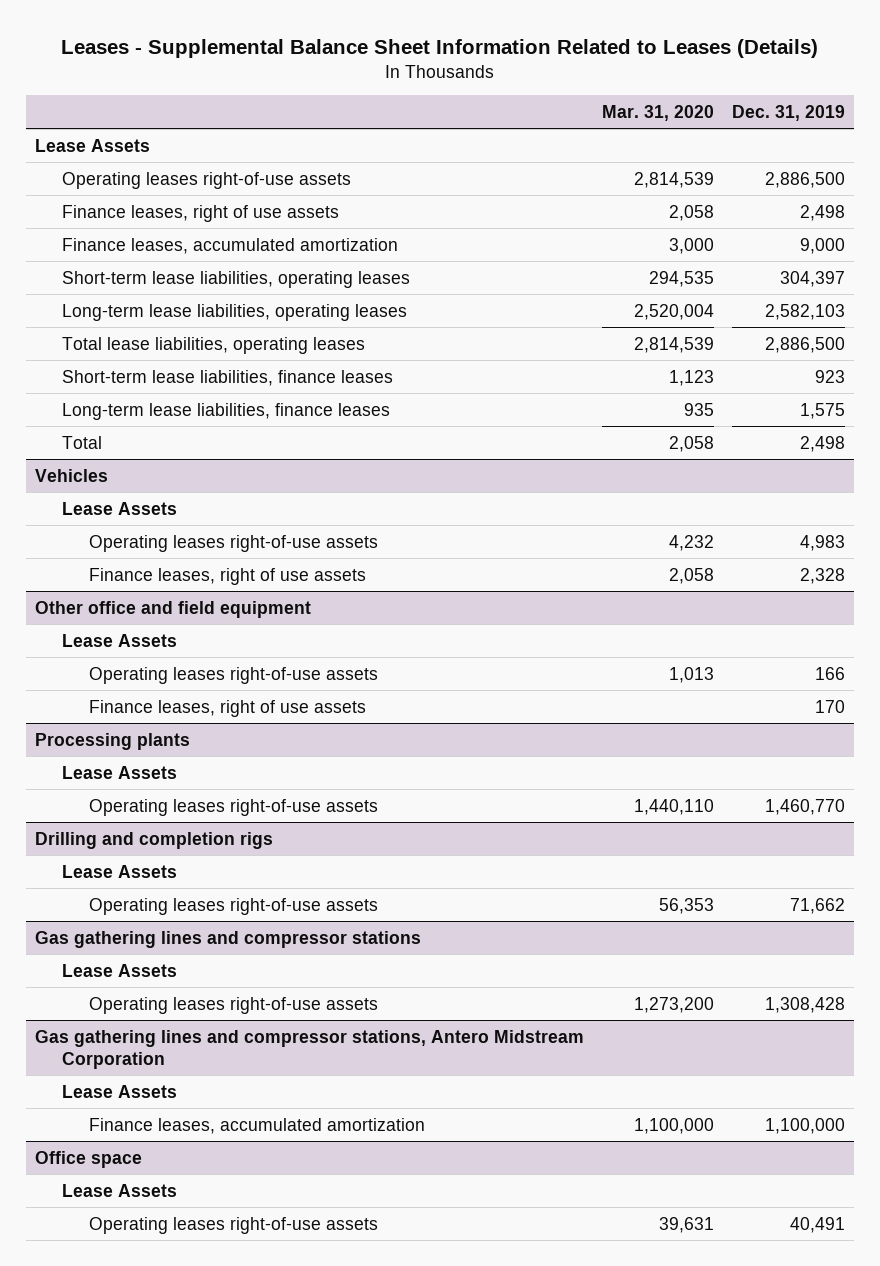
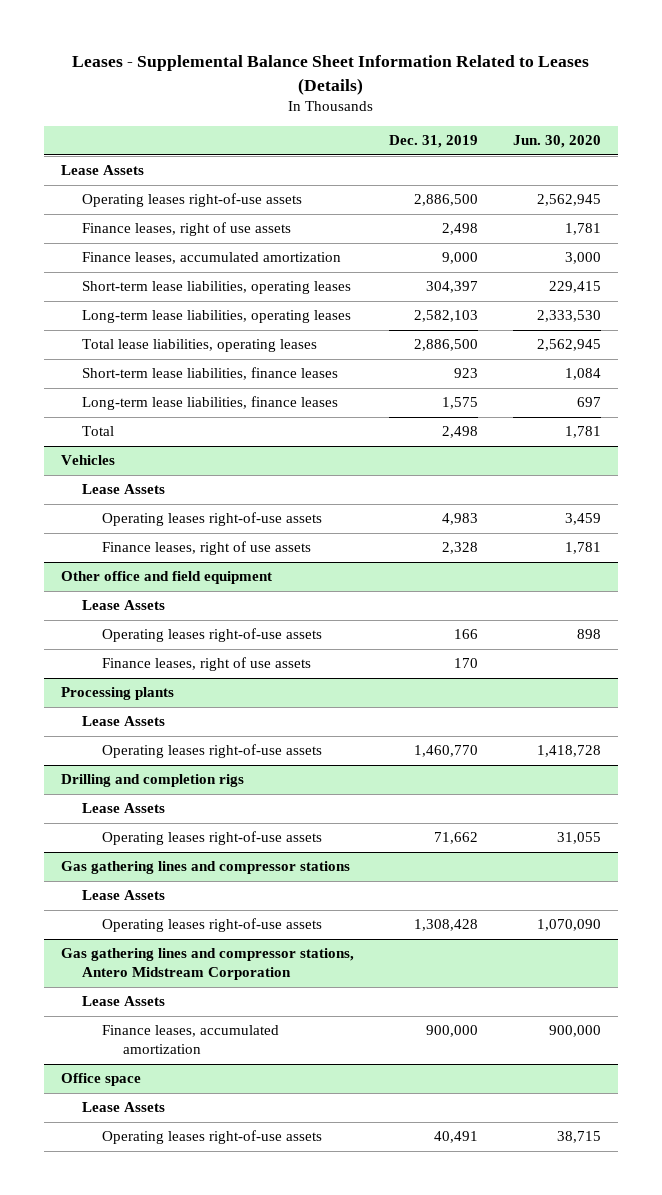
- | Mar. 31, 2020 | Dec. 31, 2019
+ | Dec. 31, 2019 | Jun. 30, 2020
@ Gas gathering lines and compressor stations, Antero Midstream Corporation
- Finance leases, accumulated amortization | 1,100,000 | 1,100,000
+ Finance leases, accumulated amortization | 900,000 | 900,000

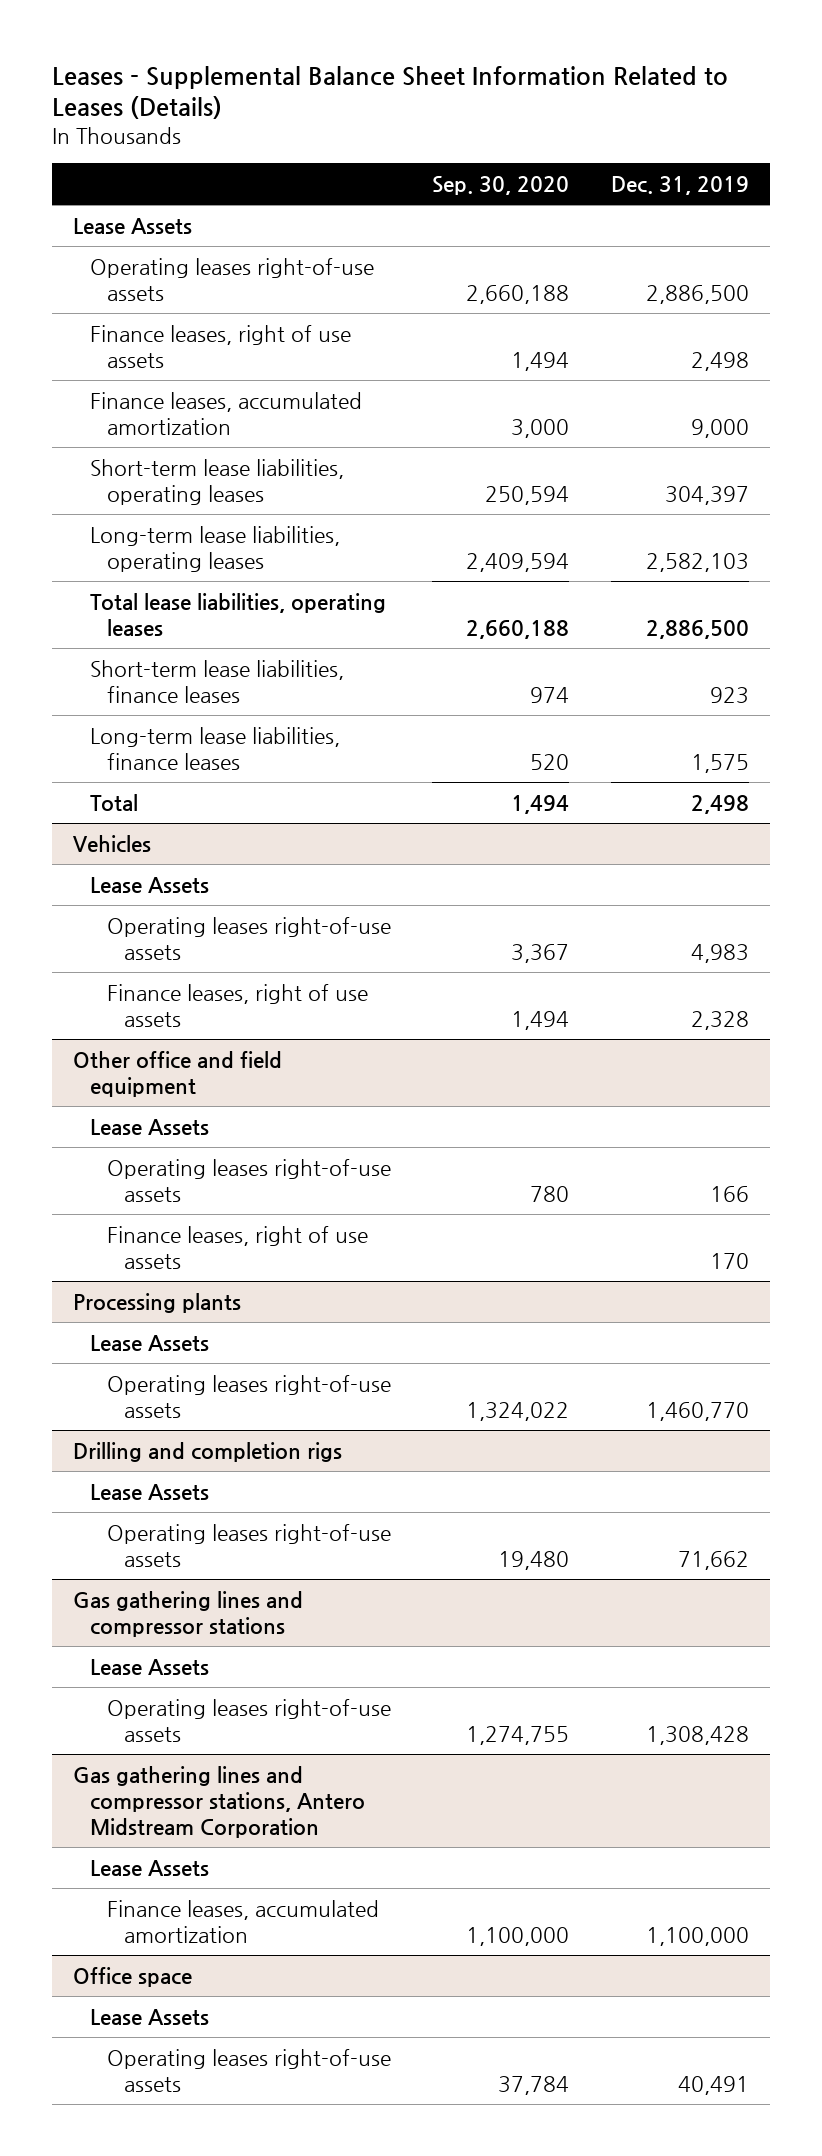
- | Dec. 31, 2019 | Jun. 30, 2020
+ | Sep. 30, 2020 | Dec. 31, 2019
@ Gas gathering lines and compressor stations, Antero Midstream Corporation
- Finance leases, accumulated amortization | 900,000 | 900,000
+ Finance leases, accumulated amortization | 1,100,000 | 1,100,000

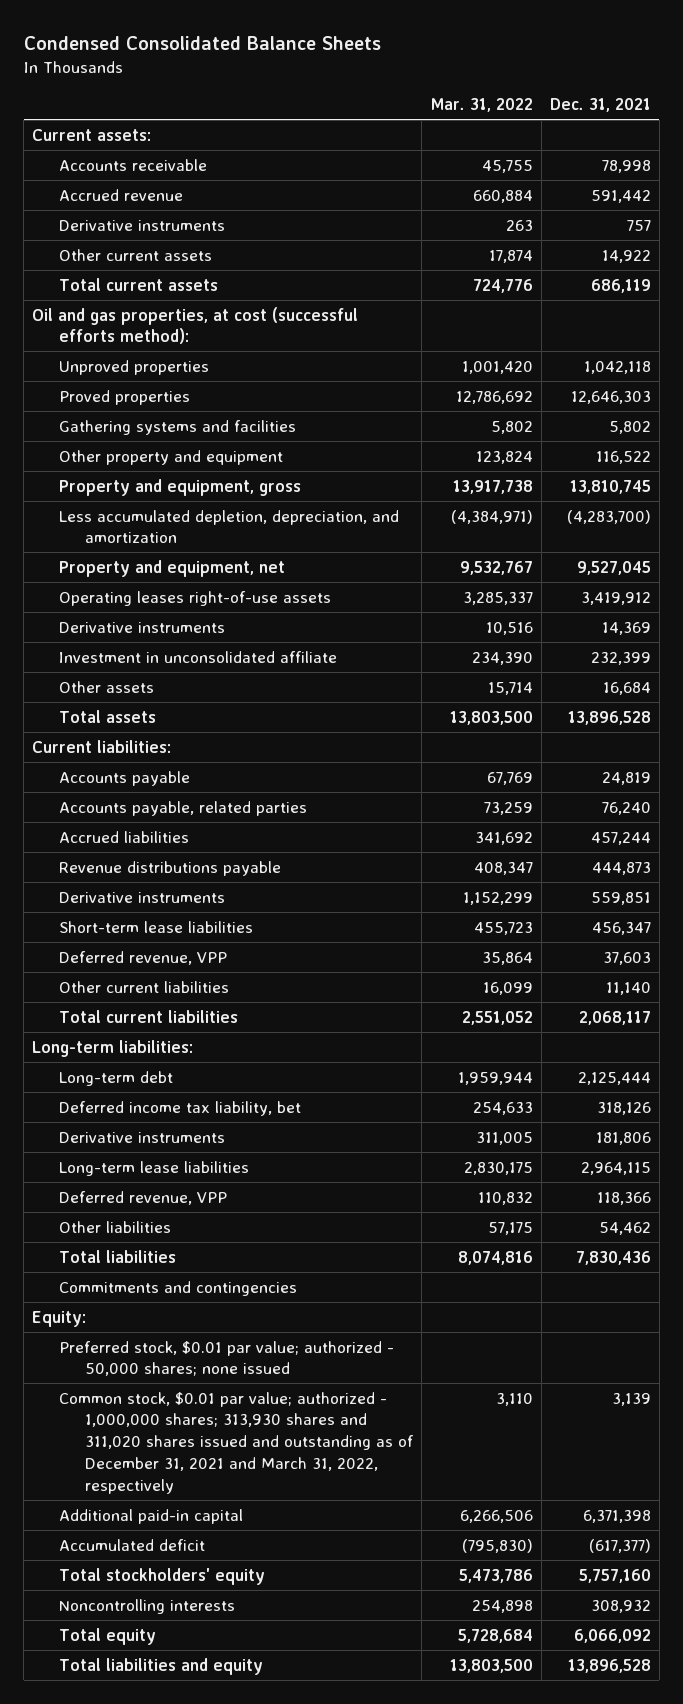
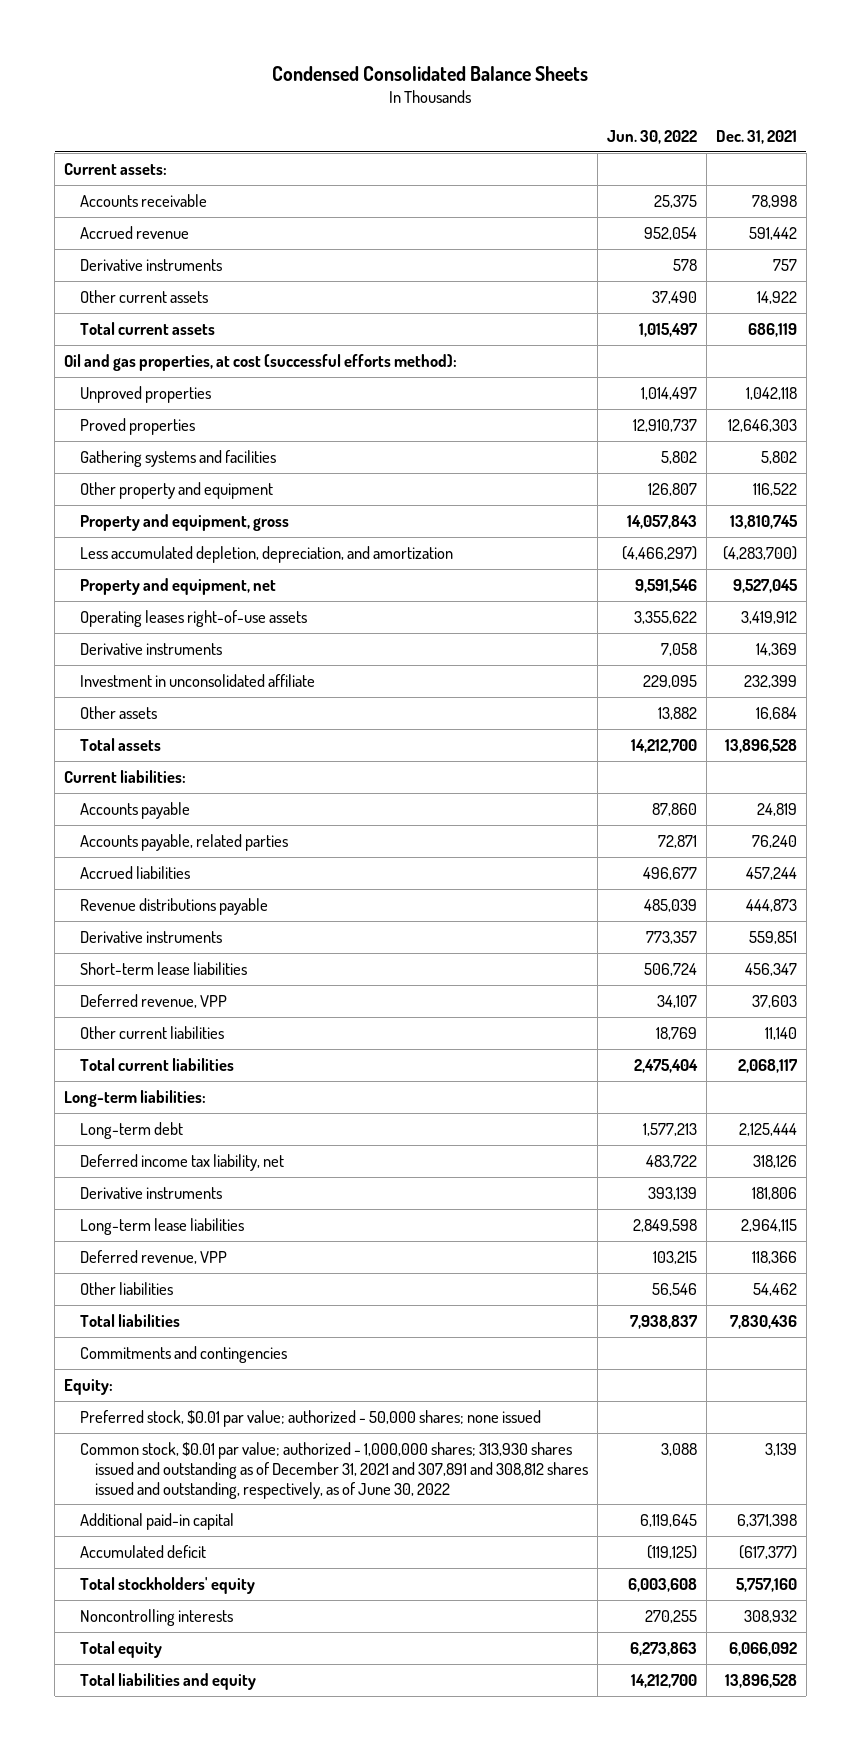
- | Mar. 31, 2022 | Dec. 31, 2021
+ | Jun. 30, 2022 | Dec. 31, 2021
- Deferred income tax liability, bet | 254,633 | 318,126
+ Deferred income tax liability, net | 483,722 | 318,126
- Common stock, $0.01 par value; authorized - 1,000,000 shares; 313,930 shares and 311,020 shares issued and outstanding as of December 31, 2021 and March 31, 2022, respectively | 3,110 | 3,139
+ Common stock, $0.01 par value; authorized - 1,000,000 shares; 313,930 shares issued and outstanding as of December 31, 2021 and 307,891 and 308,812 shares issued and outstanding, respectively, as of June 30, 2022 | 3,088 | 3,139

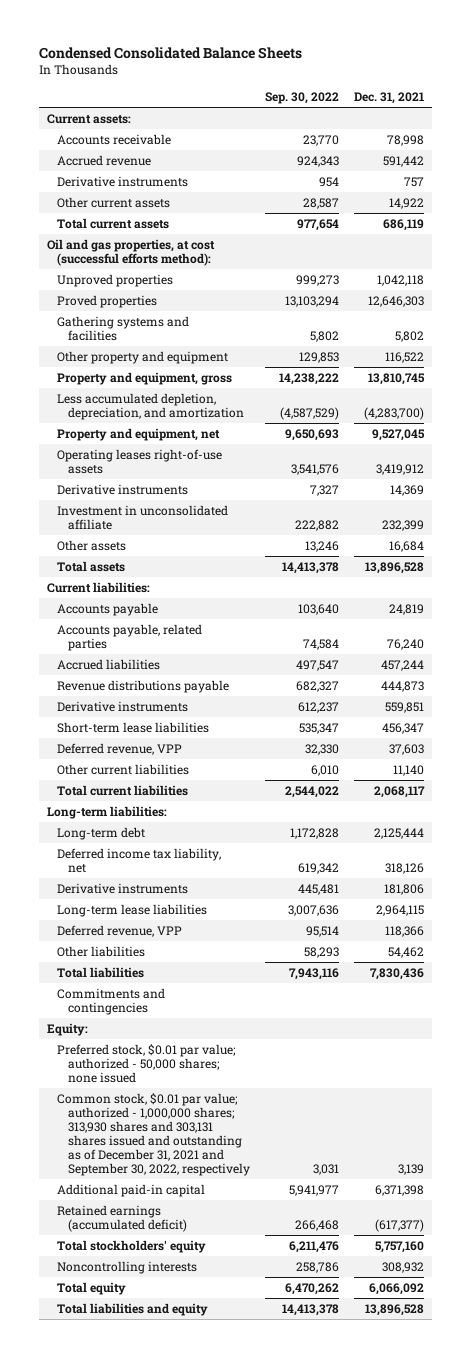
- | Jun. 30, 2022 | Dec. 31, 2021
+ | Sep. 30, 2022 | Dec. 31, 2021
- Common stock, $0.01 par value; authorized - 1,000,000 shares; 313,930 shares issued and outstanding as of December 31, 2021 and 307,891 and 308,812 shares issued and outstanding, respectively, as of June 30, 2022 | 3,088 | 3,139
+ Common stock, $0.01 par value; authorized - 1,000,000 shares; 313,930 shares and 303,131 shares issued and outstanding as of December 31, 2021 and September 30, 2022, respectively | 3,031 | 3,139
- Accumulated deficit | (119,125) | (617,377)
+ Retained earnings (accumulated deficit) | 266,468 | (617,377)

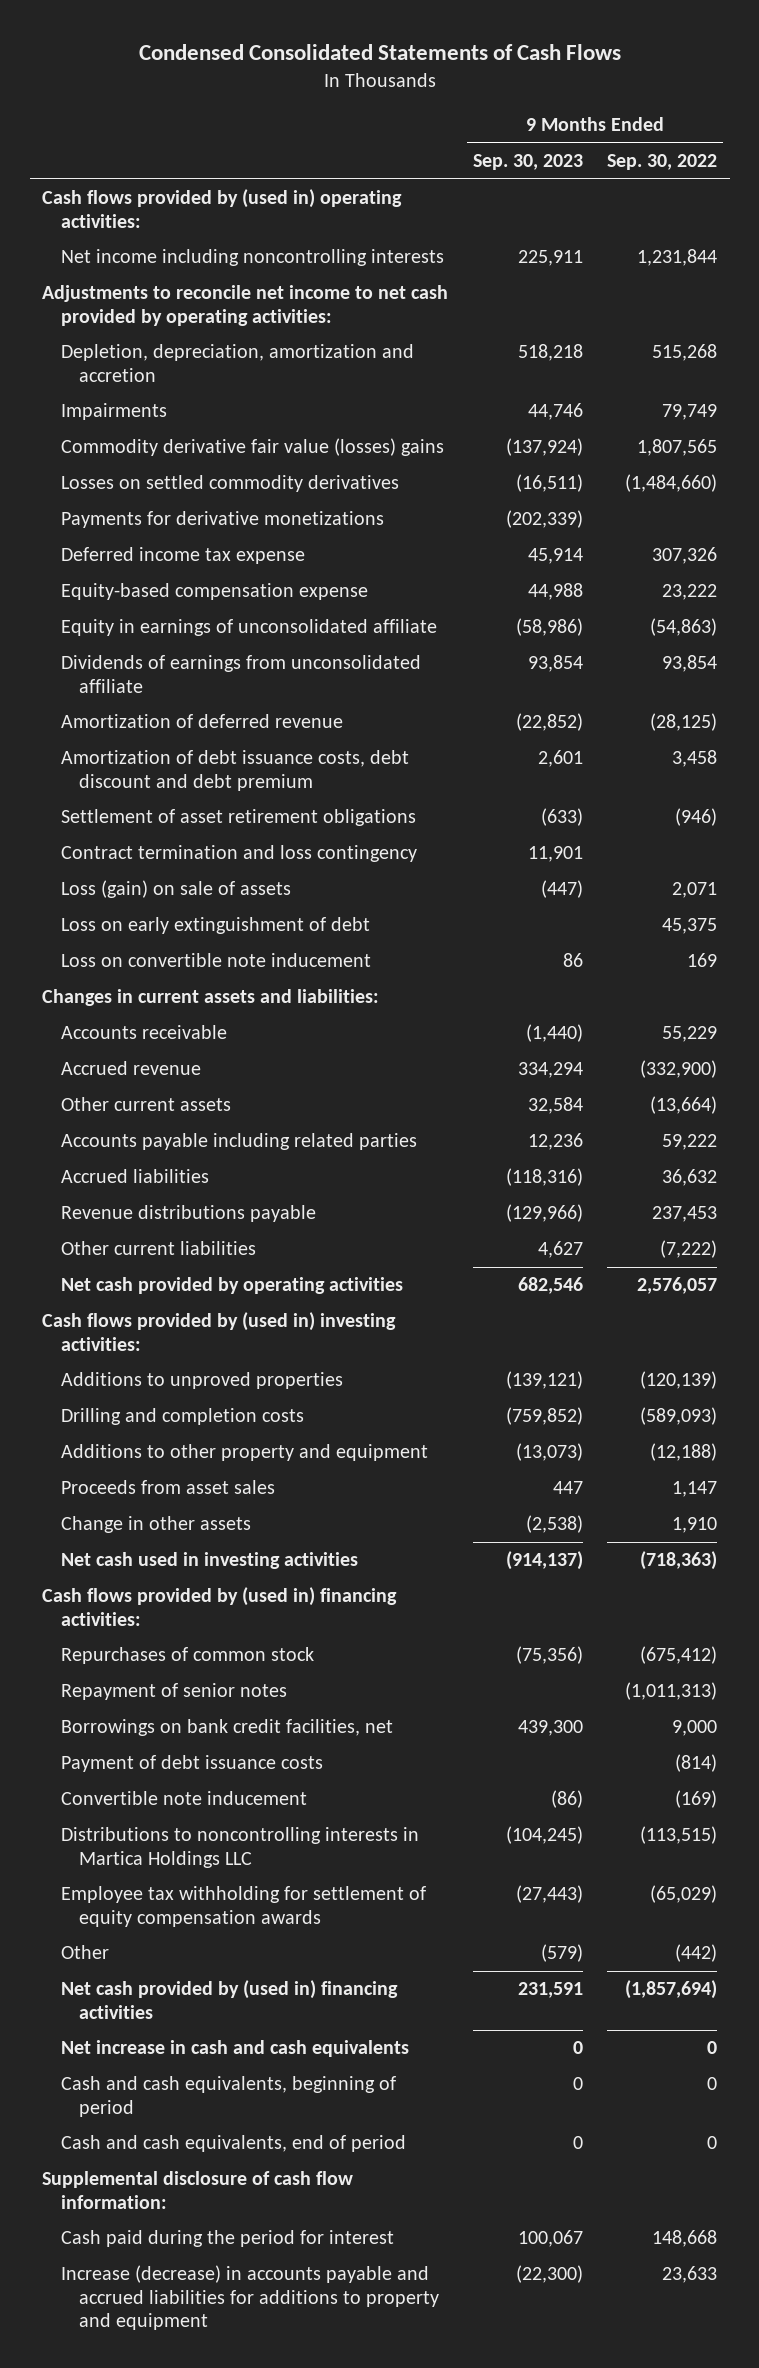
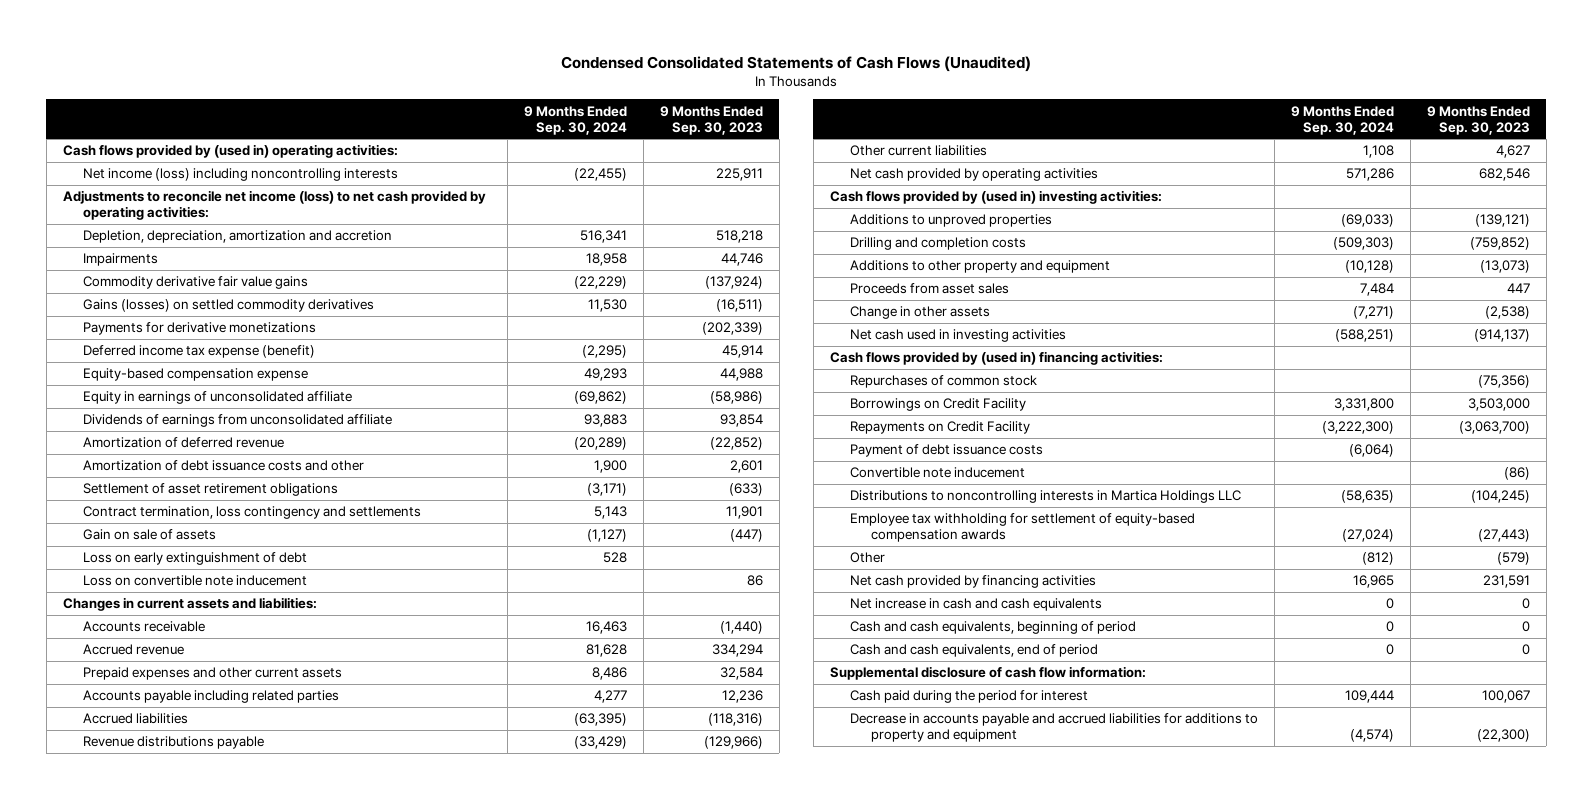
- Condensed Consolidated Statements of Cash Flows
+ Condensed Consolidated Statements of Cash Flows (Unaudited)
- | 9 Months Ended Sep. 30, 2023 | 9 Months Ended Sep. 30, 2022
+ | 9 Months Ended Sep. 30, 2024 | 9 Months Ended Sep. 30, 2023
- Net income including noncontrolling interests | 225,911 | 1,231,844
- Adjustments to reconcile net income to net cash provided by operating activities:
+ Net income (loss) including noncontrolling interests | (22,455) | 225,911
+ Adjustments to reconcile net income (loss) to net cash provided by operating activities:
- Commodity derivative fair value (losses) gains | (137,924) | 1,807,565
- Losses on settled commodity derivatives | (16,511) | (1,484,660)
+ Commodity derivative fair value gains | (22,229) | (137,924)
+ Gains (losses) on settled commodity derivatives | 11,530 | (16,511)
- Deferred income tax expense | 45,914 | 307,326
+ Deferred income tax expense (benefit) | (2,295) | 45,914
- Amortization of debt issuance costs, debt discount and debt premium | 2,601 | 3,458
+ Amortization of debt issuance costs and other | 1,900 | 2,601
- Contract termination and loss contingency | 11,901 |
- Loss (gain) on sale of assets | (447) | 2,071
+ Contract termination, loss contingency and settlements | 5,143 | 11,901
+ Gain on sale of assets | (1,127) | (447)
- Other current assets | 32,584 | (13,664)
+ Prepaid expenses and other current assets | 8,486 | 32,584
- Repayment of senior notes | | (1,011,313)
- Borrowings on bank credit facilities, net | 439,300 | 9,000
+ Borrowings on Credit Facility | 3,331,800 | 3,503,000
+ Repayments on Credit Facility | (3,222,300) | (3,063,700)
- Employee tax withholding for settlement of equity compensation awards | (27,443) | (65,029)
+ Employee tax withholding for settlement of equity-based compensation awards | (27,024) | (27,443)
- Net cash provided by (used in) financing activities | 231,591 | (1,857,694)
+ Net cash provided by financing activities | 16,965 | 231,591
- Increase (decrease) in accounts payable and accrued liabilities for additions to property and equipment | (22,300) | 23,633
+ Decrease in accounts payable and accrued liabilities for additions to property and equipment | (4,574) | (22,300)

